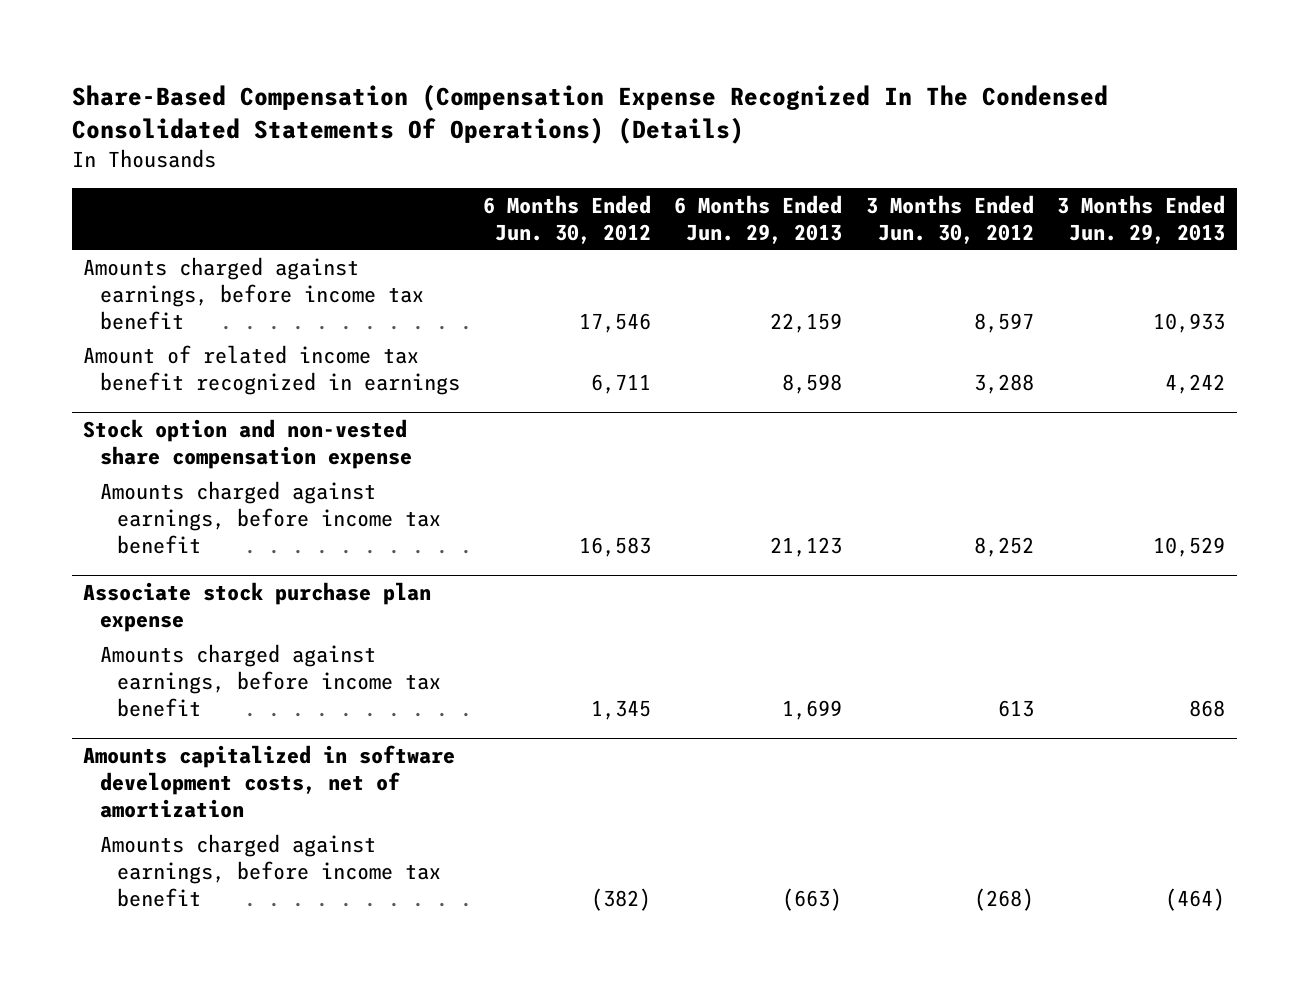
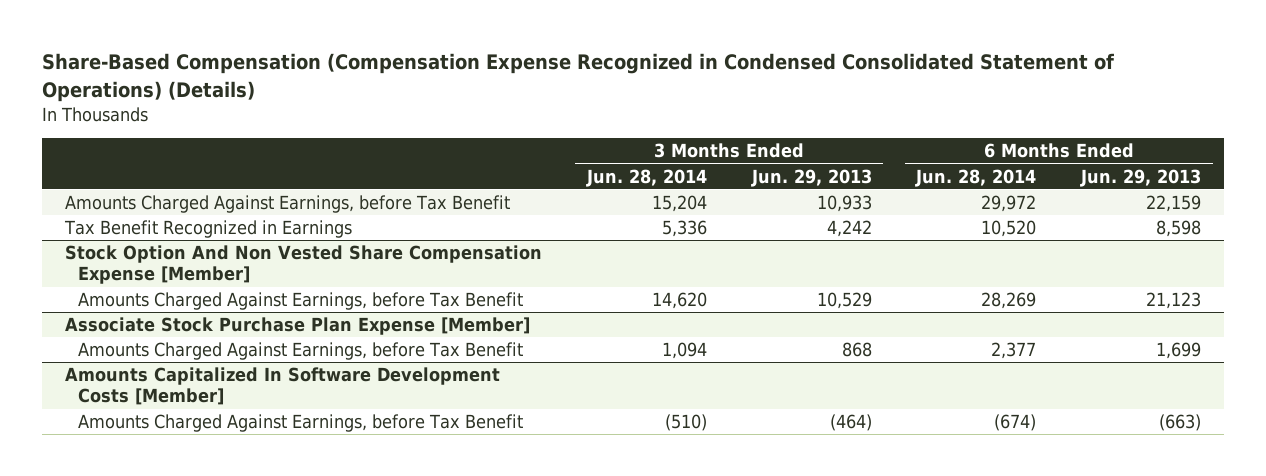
- Share-Based Compensation (Compensation Expense Recognized In The Condensed Consolidated Statements Of Operations) (Details)
+ Share-Based Compensation (Compensation Expense Recognized in Condensed Consolidated Statement of Operations) (Details)
- | 6 Months Ended Jun. 30, 2012 | 6 Months Ended Jun. 29, 2013 | 3 Months Ended Jun. 30, 2012 | 3 Months Ended Jun. 29, 2013
+ | 3 Months Ended Jun. 28, 2014 | 3 Months Ended Jun. 29, 2013 | 6 Months Ended Jun. 28, 2014 | 6 Months Ended Jun. 29, 2013
- Amounts charged against earnings, before income tax benefit | 17,546 | 22,159 | 8,597 | 10,933
- Amount of related income tax benefit recognized in earnings | 6,711 | 8,598 | 3,288 | 4,242
- Stock option and non-vested share compensation expense
- Amounts charged against earnings, before income tax benefit | 16,583 | 21,123 | 8,252 | 10,529
- Associate stock purchase plan expense
- Amounts charged against earnings, before income tax benefit | 1,345 | 1,699 | 613 | 868
- Amounts capitalized in software development costs, net of amortization
- Amounts charged against earnings, before income tax benefit | (382) | (663) | (268) | (464)
+ Amounts Charged Against Earnings, before Tax Benefit | 15,204 | 10,933 | 29,972 | 22,159
+ Tax Benefit Recognized in Earnings | 5,336 | 4,242 | 10,520 | 8,598
+ Stock Option And Non Vested Share Compensation Expense [Member]
+ Amounts Charged Against Earnings, before Tax Benefit | 14,620 | 10,529 | 28,269 | 21,123
+ Associate Stock Purchase Plan Expense [Member]
+ Amounts Charged Against Earnings, before Tax Benefit | 1,094 | 868 | 2,377 | 1,699
+ Amounts Capitalized In Software Development Costs [Member]
+ Amounts Charged Against Earnings, before Tax Benefit | (510) | (464) | (674) | (663)

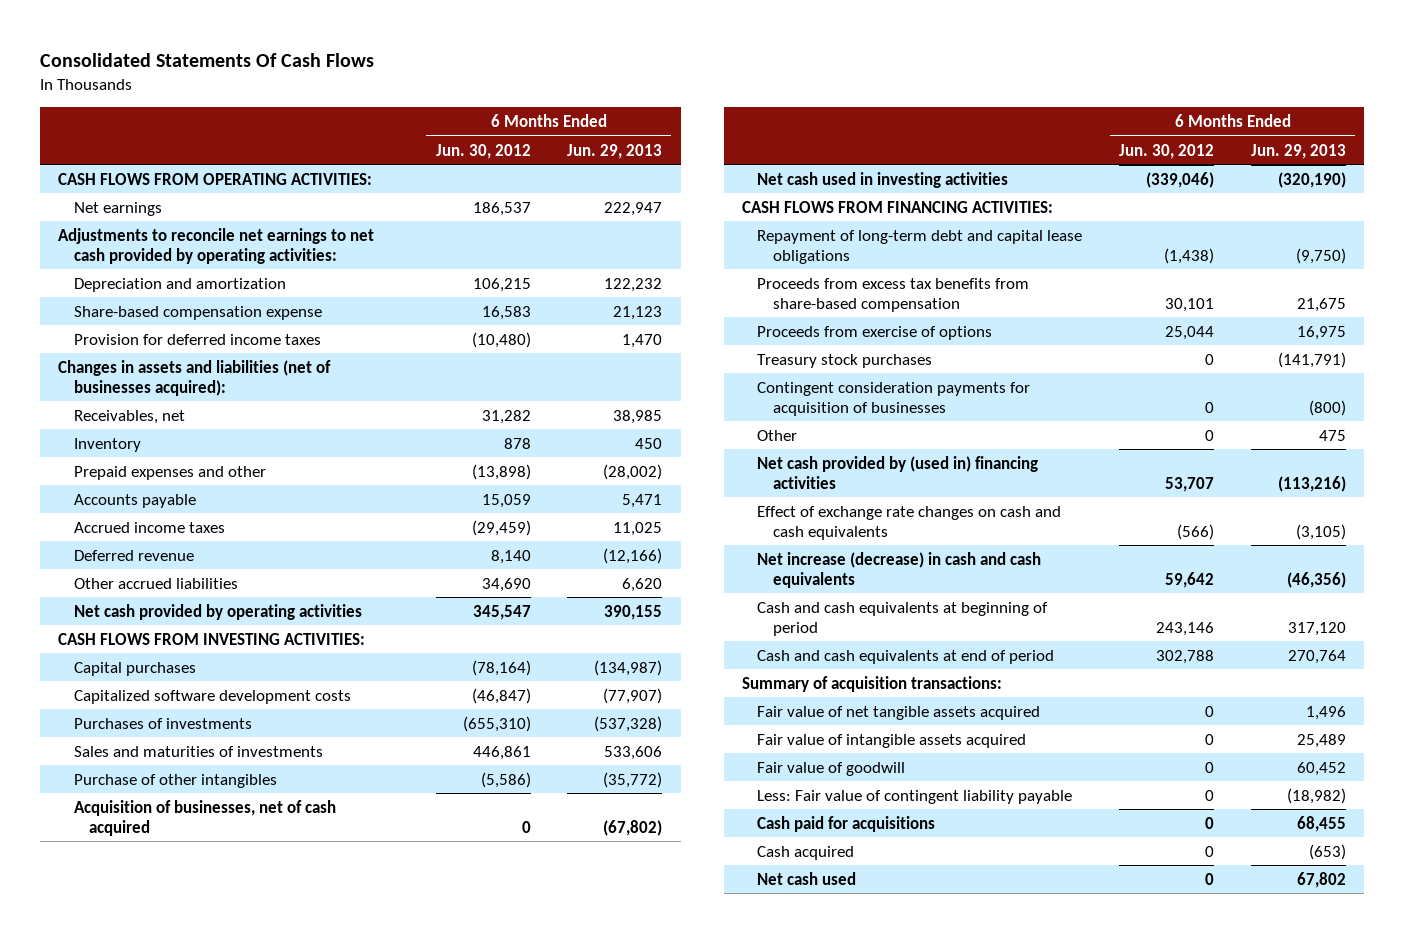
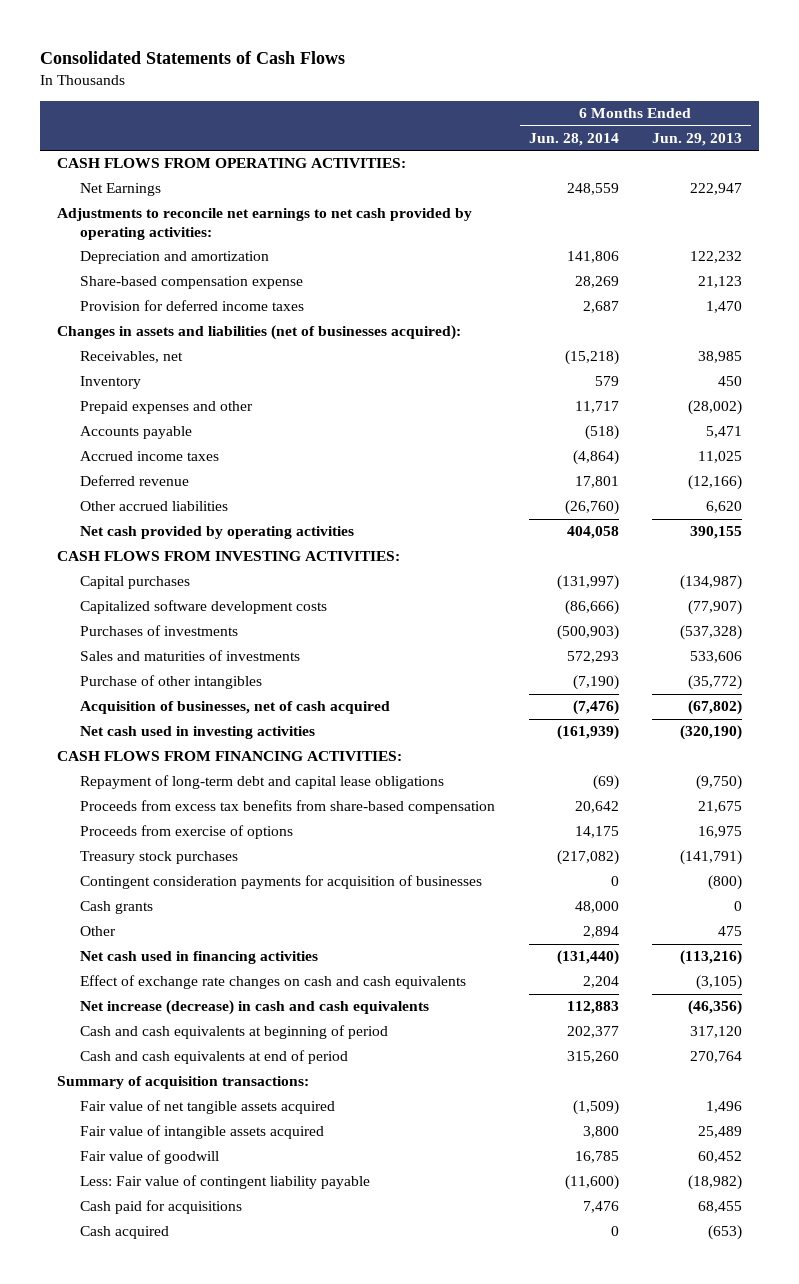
- Consolidated Statements Of Cash Flows
+ Consolidated Statements of Cash Flows
- | 6 Months Ended Jun. 30, 2012 | 6 Months Ended Jun. 29, 2013
+ | 6 Months Ended Jun. 28, 2014 | 6 Months Ended Jun. 29, 2013
- Net earnings | 186,537 | 222,947
+ Net Earnings | 248,559 | 222,947
+ Cash grants | 48,000 | 0
- Net cash provided by (used in) financing activities | 53,707 | (113,216)
+ Net cash used in financing activities | (131,440) | (113,216)
- Net cash used | 0 | 67,802

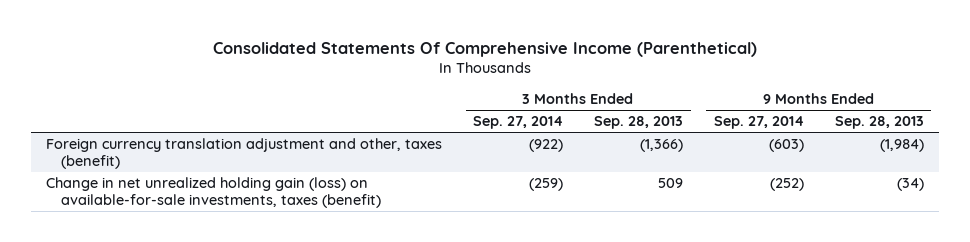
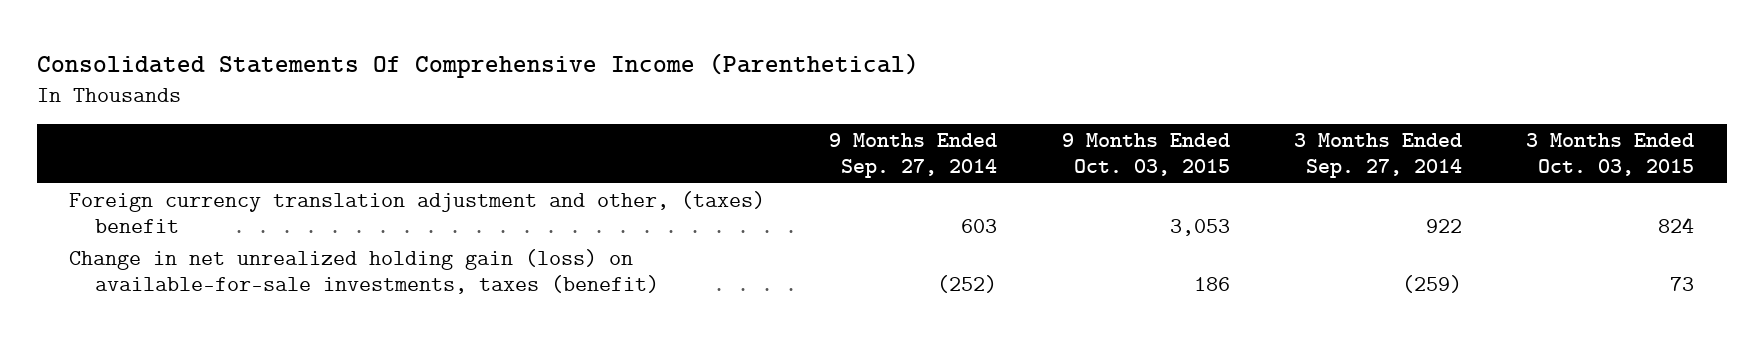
- | 3 Months Ended Sep. 27, 2014 | 3 Months Ended Sep. 28, 2013 | 9 Months Ended Sep. 27, 2014 | 9 Months Ended Sep. 28, 2013
+ | 9 Months Ended Sep. 27, 2014 | 9 Months Ended Oct. 03, 2015 | 3 Months Ended Sep. 27, 2014 | 3 Months Ended Oct. 03, 2015
- Foreign currency translation adjustment and other, taxes (benefit) | (922) | (1,366) | (603) | (1,984)
+ Foreign currency translation adjustment and other, (taxes) benefit | 603 | 3,053 | 922 | 824

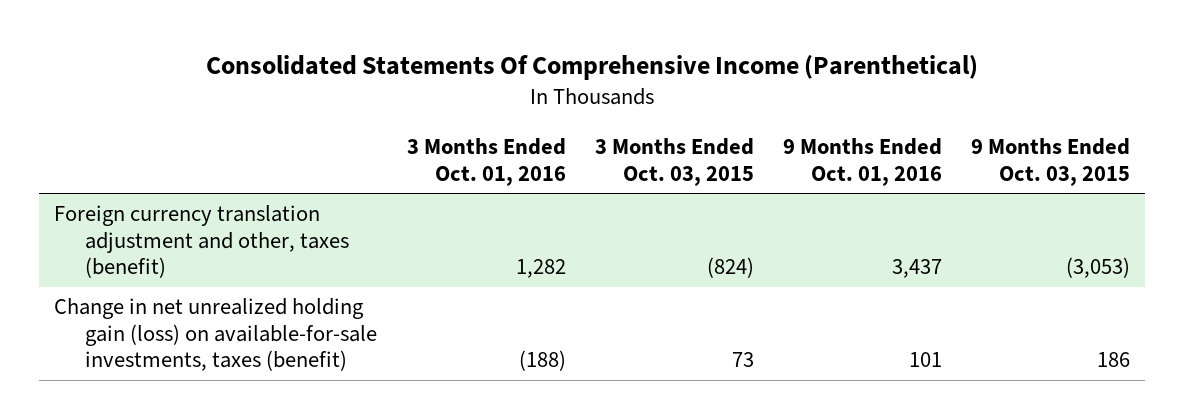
- | 9 Months Ended Sep. 27, 2014 | 9 Months Ended Oct. 03, 2015 | 3 Months Ended Sep. 27, 2014 | 3 Months Ended Oct. 03, 2015
+ | 3 Months Ended Oct. 01, 2016 | 3 Months Ended Oct. 03, 2015 | 9 Months Ended Oct. 01, 2016 | 9 Months Ended Oct. 03, 2015
- Foreign currency translation adjustment and other, (taxes) benefit | 603 | 3,053 | 922 | 824
+ Foreign currency translation adjustment and other, taxes (benefit) | 1,282 | (824) | 3,437 | (3,053)

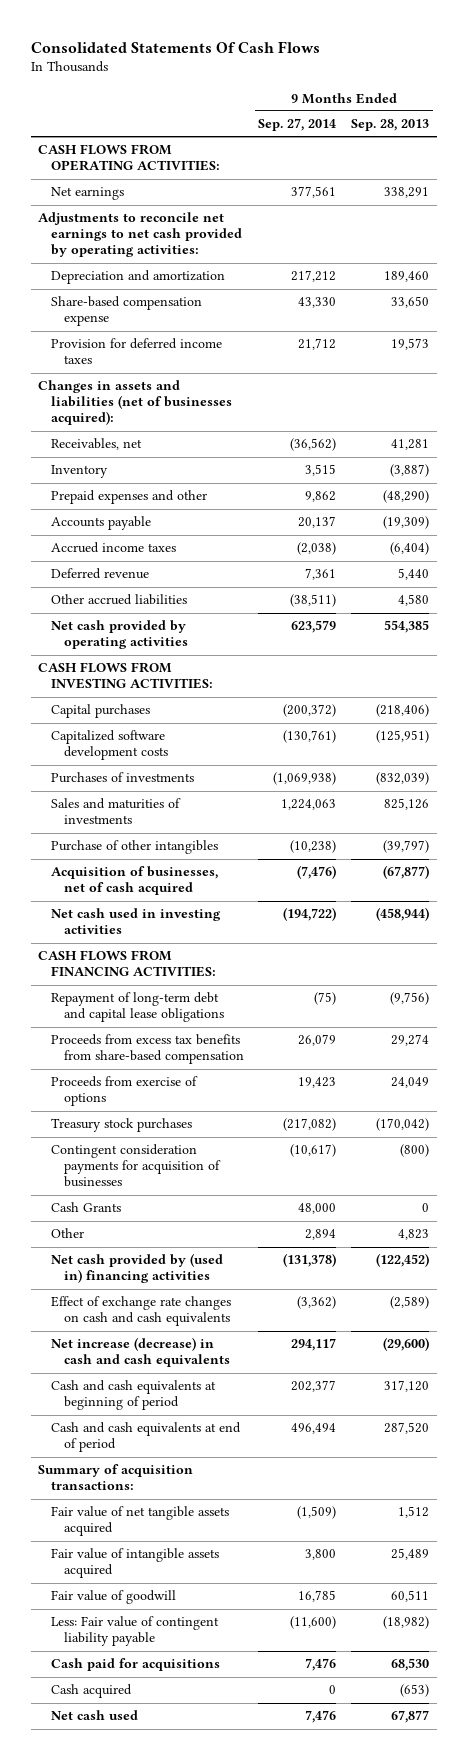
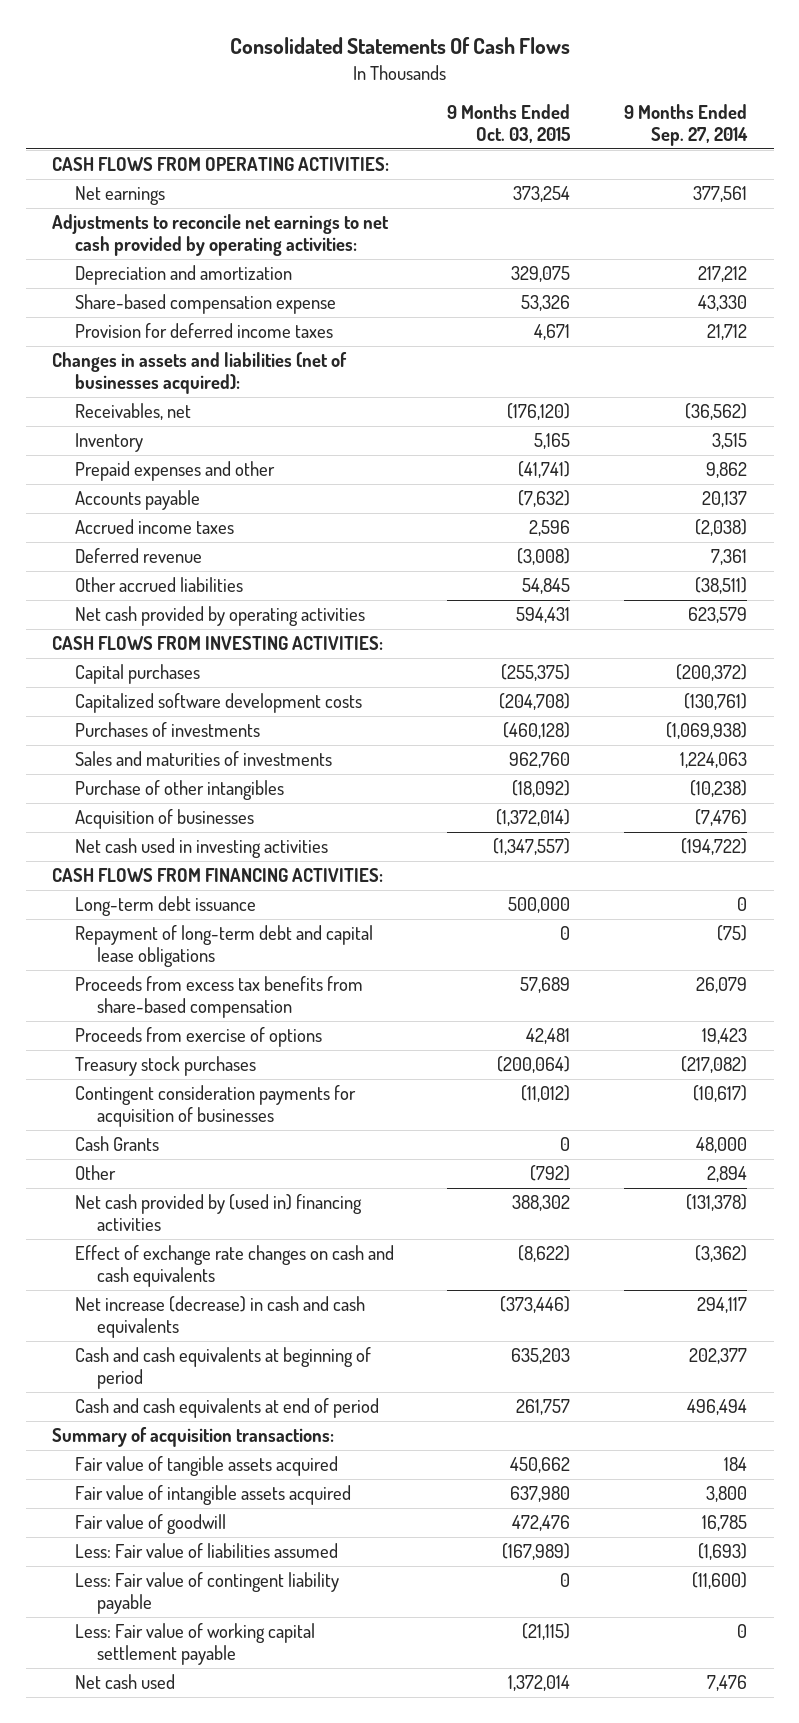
- | 9 Months Ended Sep. 27, 2014 | 9 Months Ended Sep. 28, 2013
+ | 9 Months Ended Oct. 03, 2015 | 9 Months Ended Sep. 27, 2014
- Acquisition of businesses, net of cash acquired | (7,476) | (67,877)
+ Acquisition of businesses | (1,372,014) | (7,476)
+ Long-term debt issuance | 500,000 | 0
- Fair value of net tangible assets acquired | (1,509) | 1,512
+ Fair value of tangible assets acquired | 450,662 | 184
+ Less: Fair value of liabilities assumed | (167,989) | (1,693)
- Cash paid for acquisitions | 7,476 | 68,530
- Cash acquired | 0 | (653)
+ Less: Fair value of working capital settlement payable | (21,115) | 0

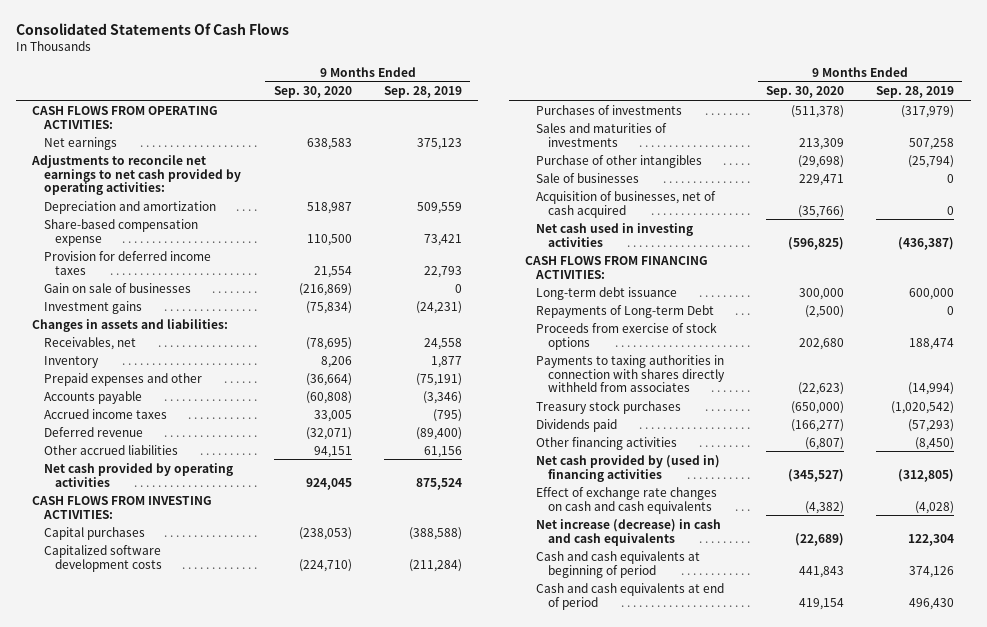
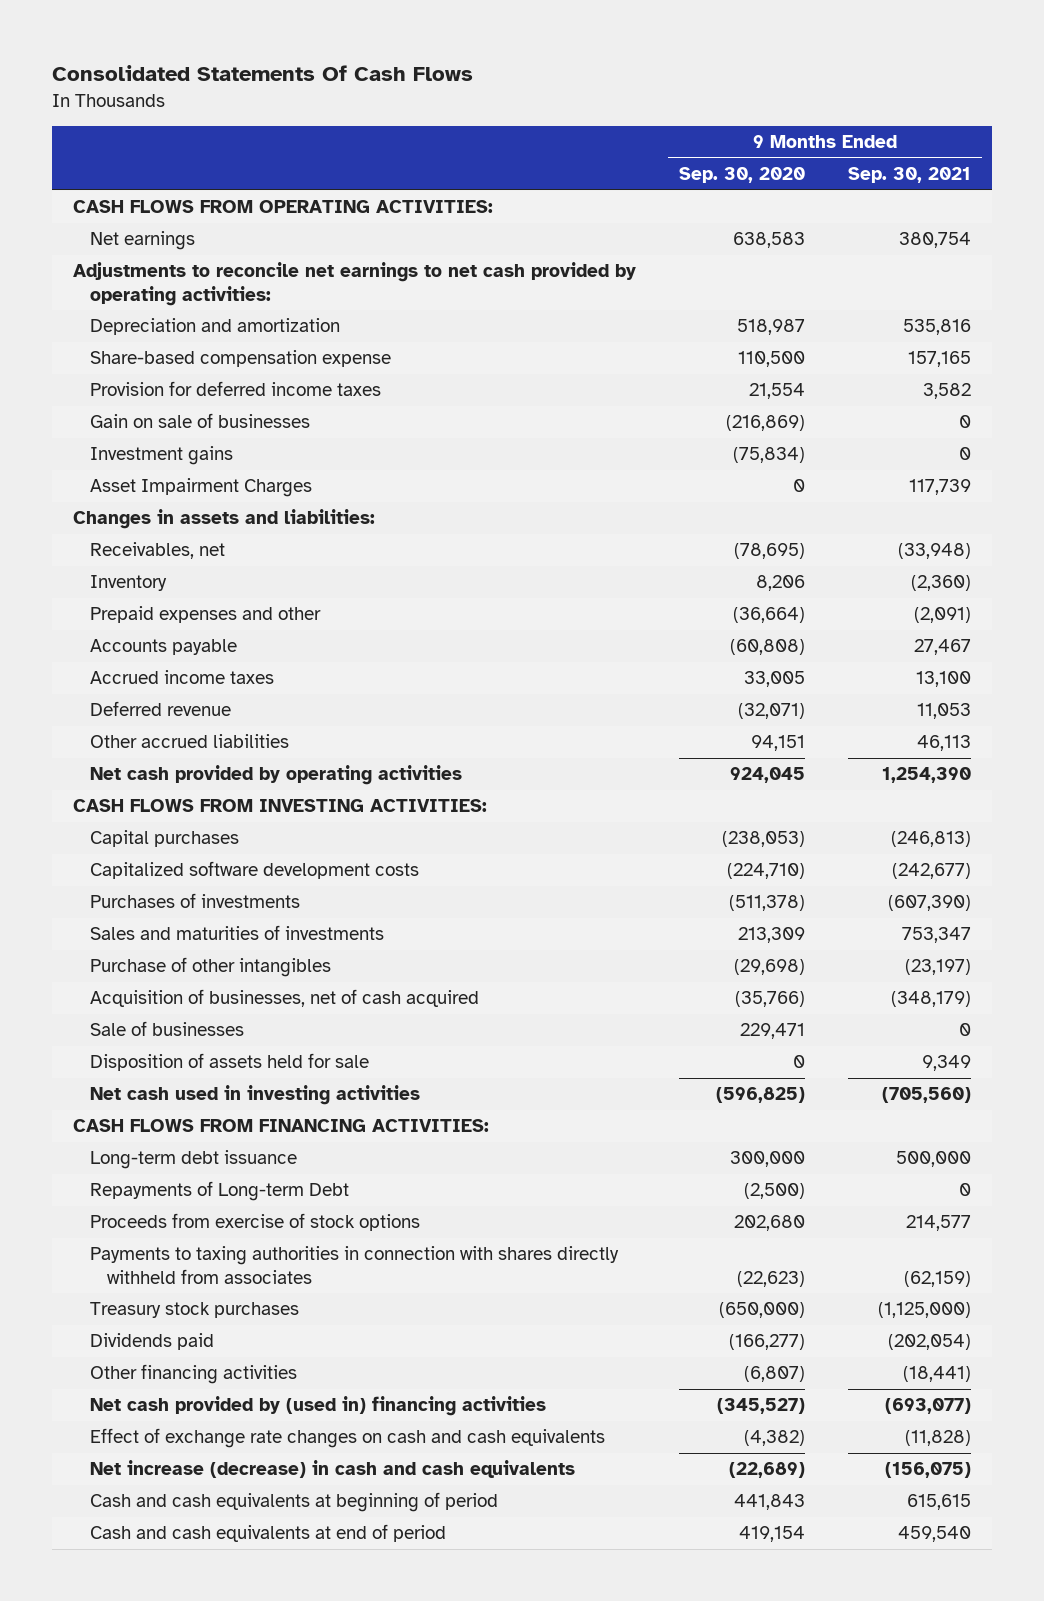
- | 9 Months Ended Sep. 30, 2020 | 9 Months Ended Sep. 28, 2019
+ | 9 Months Ended Sep. 30, 2020 | 9 Months Ended Sep. 30, 2021
+ Asset Impairment Charges | 0 | 117,739
moved down: Sale of businesses | 229,471 | 0
+ Disposition of assets held for sale | 0 | 9,349

